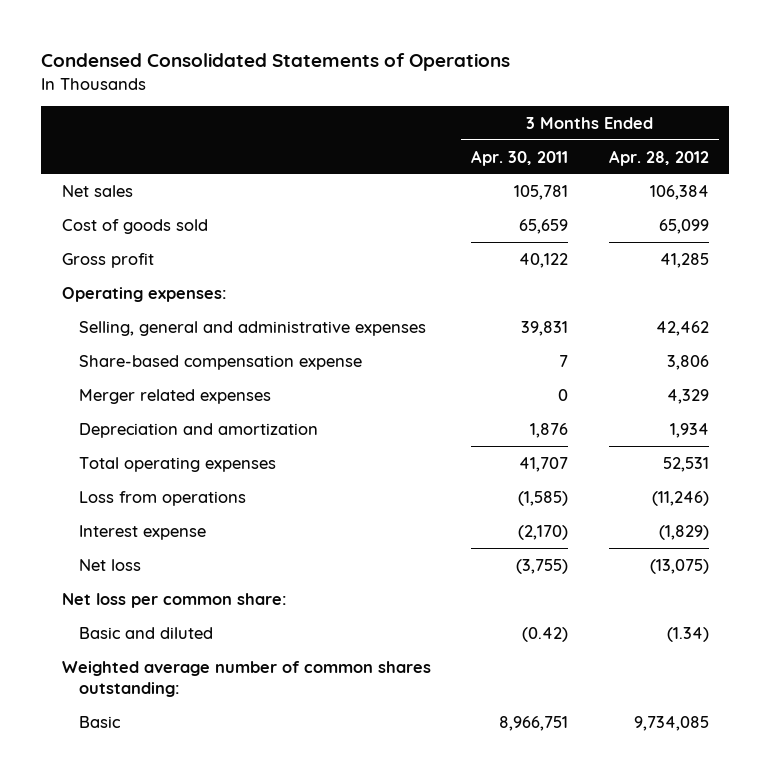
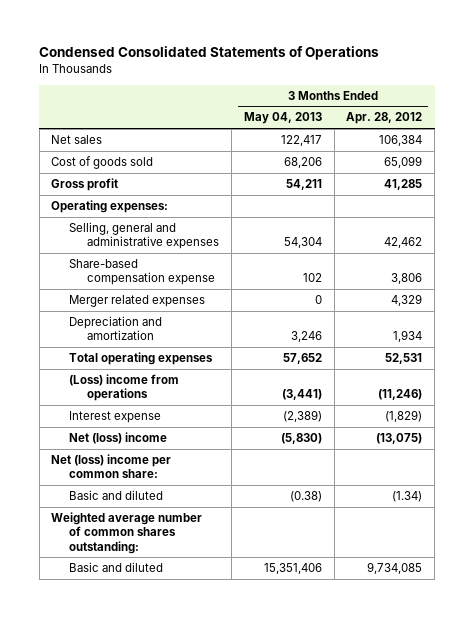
- | 3 Months Ended Apr. 30, 2011 | 3 Months Ended Apr. 28, 2012
+ | 3 Months Ended May 04, 2013 | 3 Months Ended Apr. 28, 2012
- Loss from operations | (1,585) | (11,246)
+ (Loss) income from operations | (3,441) | (11,246)
- Net loss | (3,755) | (13,075)
- Net loss per common share:
+ Net (loss) income | (5,830) | (13,075)
+ Net (loss) income per common share:
- Basic | 8,966,751 | 9,734,085
+ Basic and diluted | 15,351,406 | 9,734,085

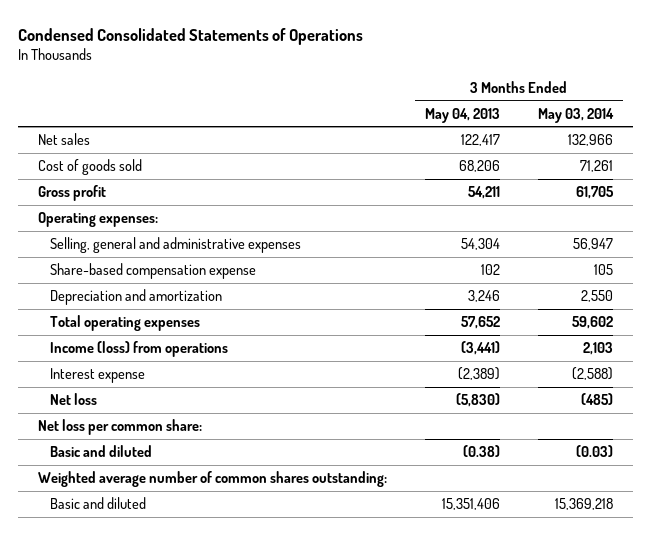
- | 3 Months Ended May 04, 2013 | 3 Months Ended Apr. 28, 2012
+ | 3 Months Ended May 04, 2013 | 3 Months Ended May 03, 2014
- Merger related expenses | 0 | 4,329
- (Loss) income from operations | (3,441) | (11,246)
+ Income (loss) from operations | (3,441) | 2,103
- Net (loss) income | (5,830) | (13,075)
- Net (loss) income per common share:
+ Net loss | (5,830) | (485)
+ Net loss per common share:

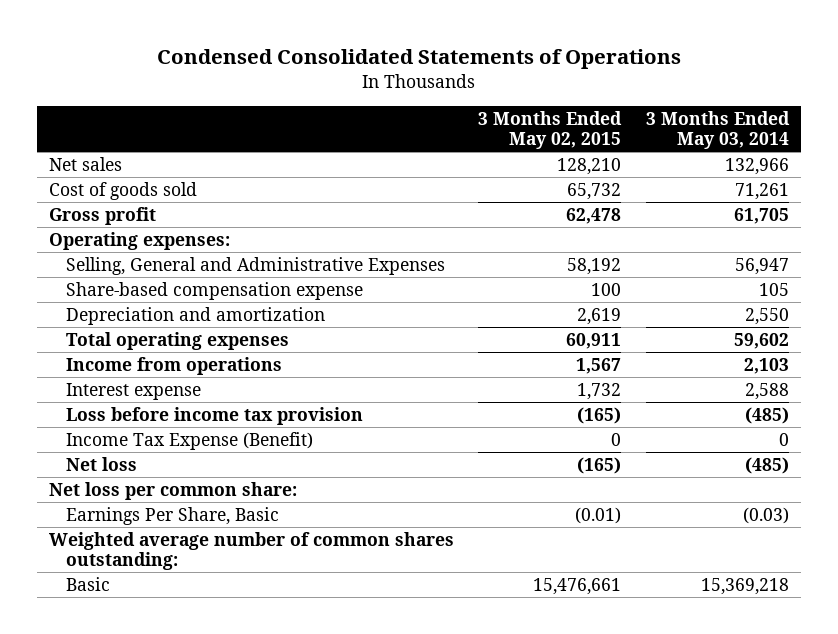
- | 3 Months Ended May 04, 2013 | 3 Months Ended May 03, 2014
+ | 3 Months Ended May 02, 2015 | 3 Months Ended May 03, 2014
- Selling, general and administrative expenses | 54,304 | 56,947
+ Selling, General and Administrative Expenses | 58,192 | 56,947
- Income (loss) from operations | (3,441) | 2,103
- Interest expense | (2,389) | (2,588)
+ Income from operations | 1,567 | 2,103
+ Interest expense | 1,732 | 2,588
+ Loss before income tax provision | (165) | (485)
+ Income Tax Expense (Benefit) | 0 | 0
- Basic and diluted | (0.38) | (0.03)
+ Earnings Per Share, Basic | (0.01) | (0.03)
- Basic and diluted | 15,351,406 | 15,369,218
+ Basic | 15,476,661 | 15,369,218

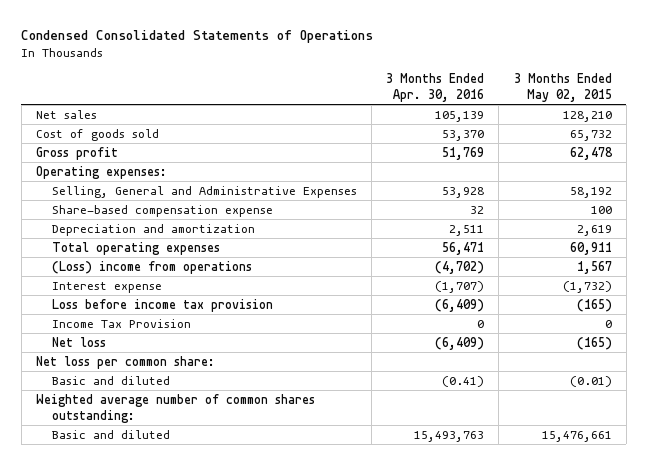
- | 3 Months Ended May 02, 2015 | 3 Months Ended May 03, 2014
+ | 3 Months Ended Apr. 30, 2016 | 3 Months Ended May 02, 2015
- Income from operations | 1,567 | 2,103
- Interest expense | 1,732 | 2,588
+ (Loss) income from operations | (4,702) | 1,567
+ Interest expense | (1,707) | (1,732)
- Income Tax Expense (Benefit) | 0 | 0
+ Income Tax Provision | 0 | 0
- Earnings Per Share, Basic | (0.01) | (0.03)
+ Basic and diluted | (0.41) | (0.01)
- Basic | 15,476,661 | 15,369,218
+ Basic and diluted | 15,493,763 | 15,476,661

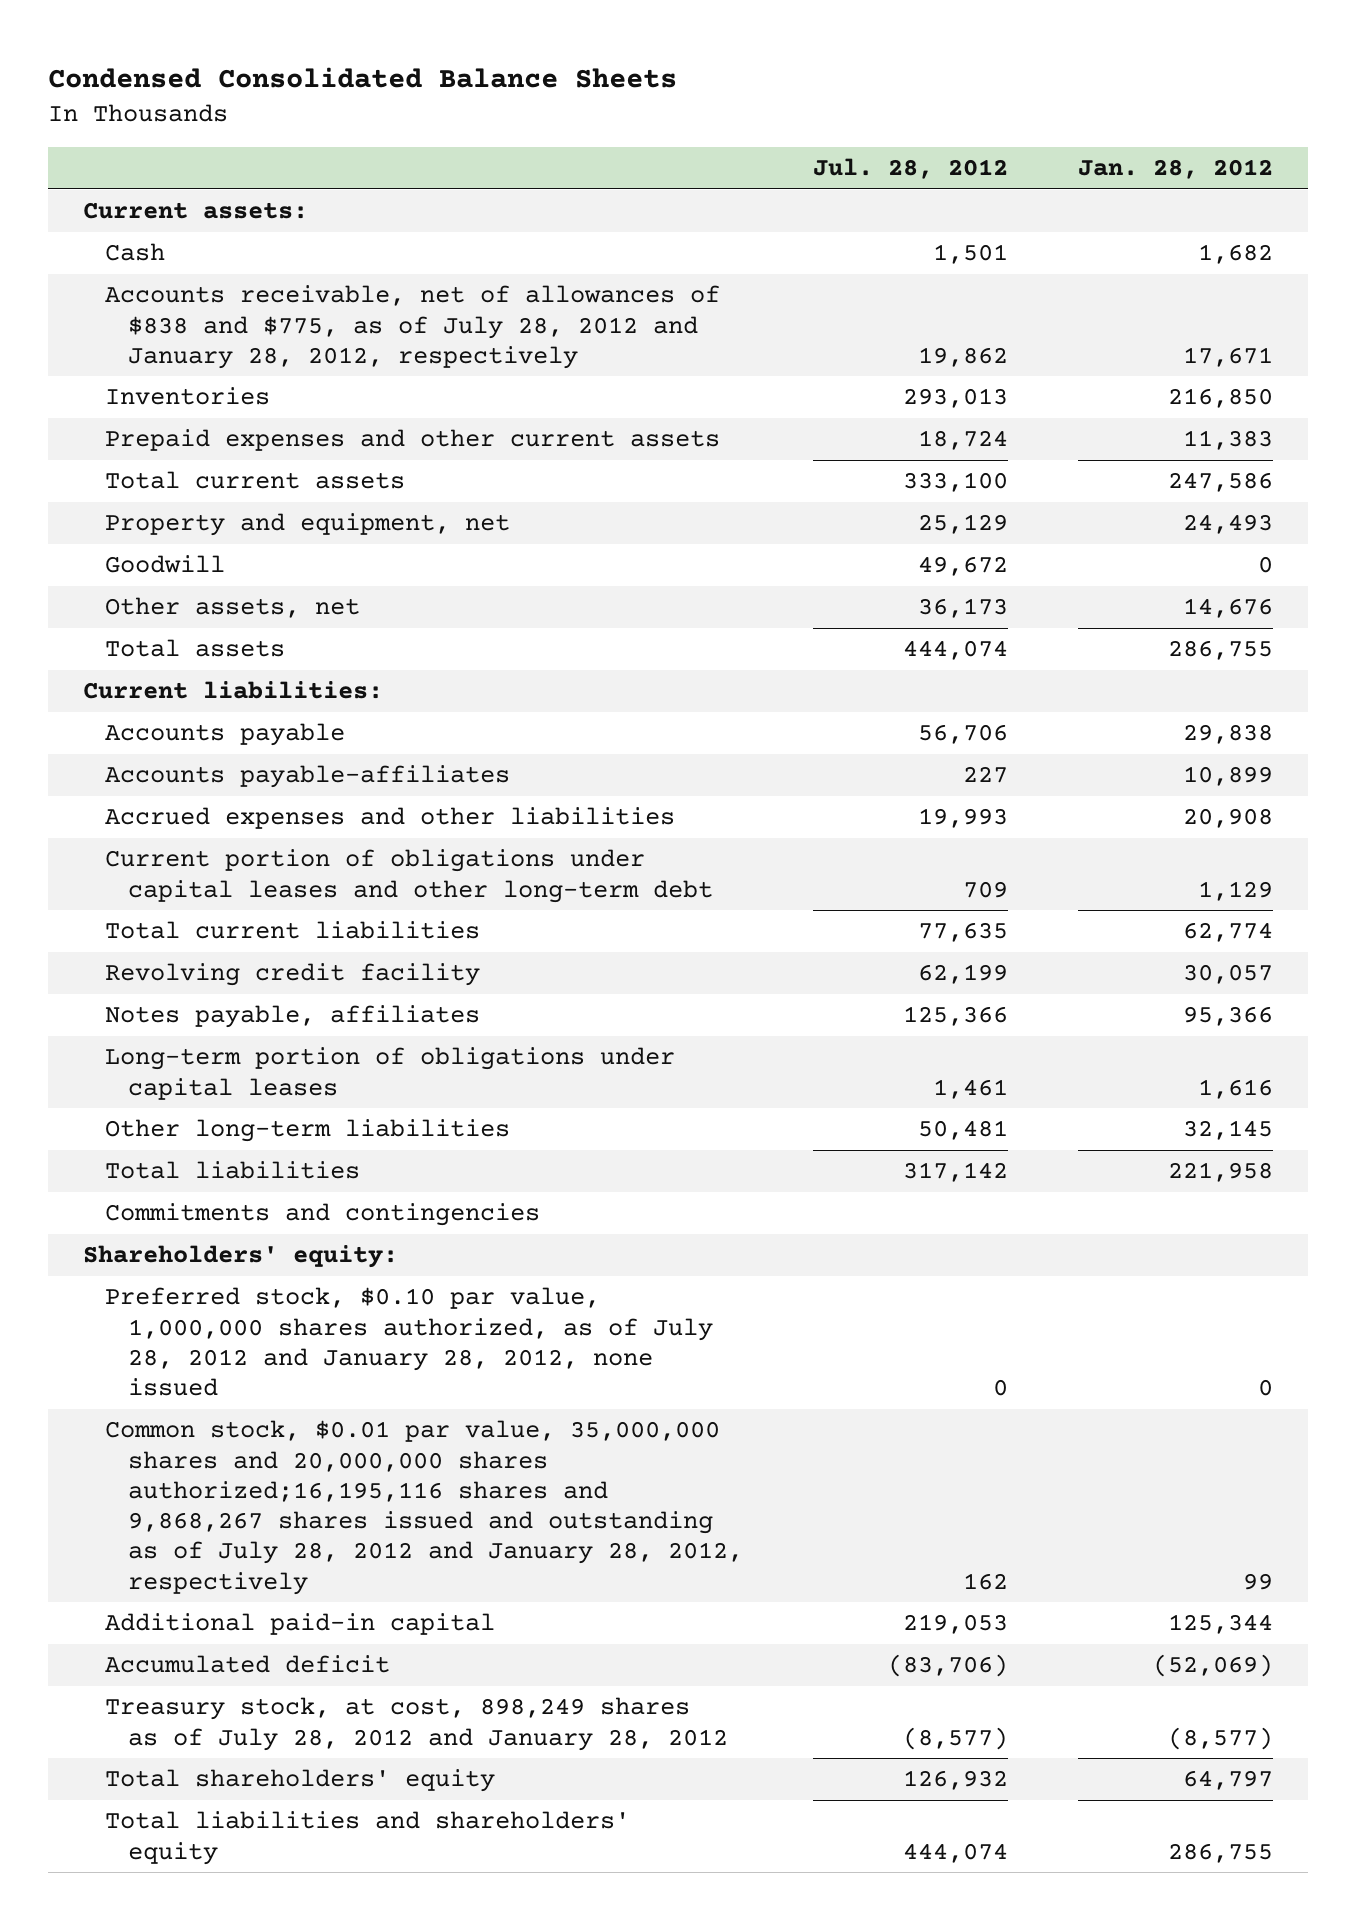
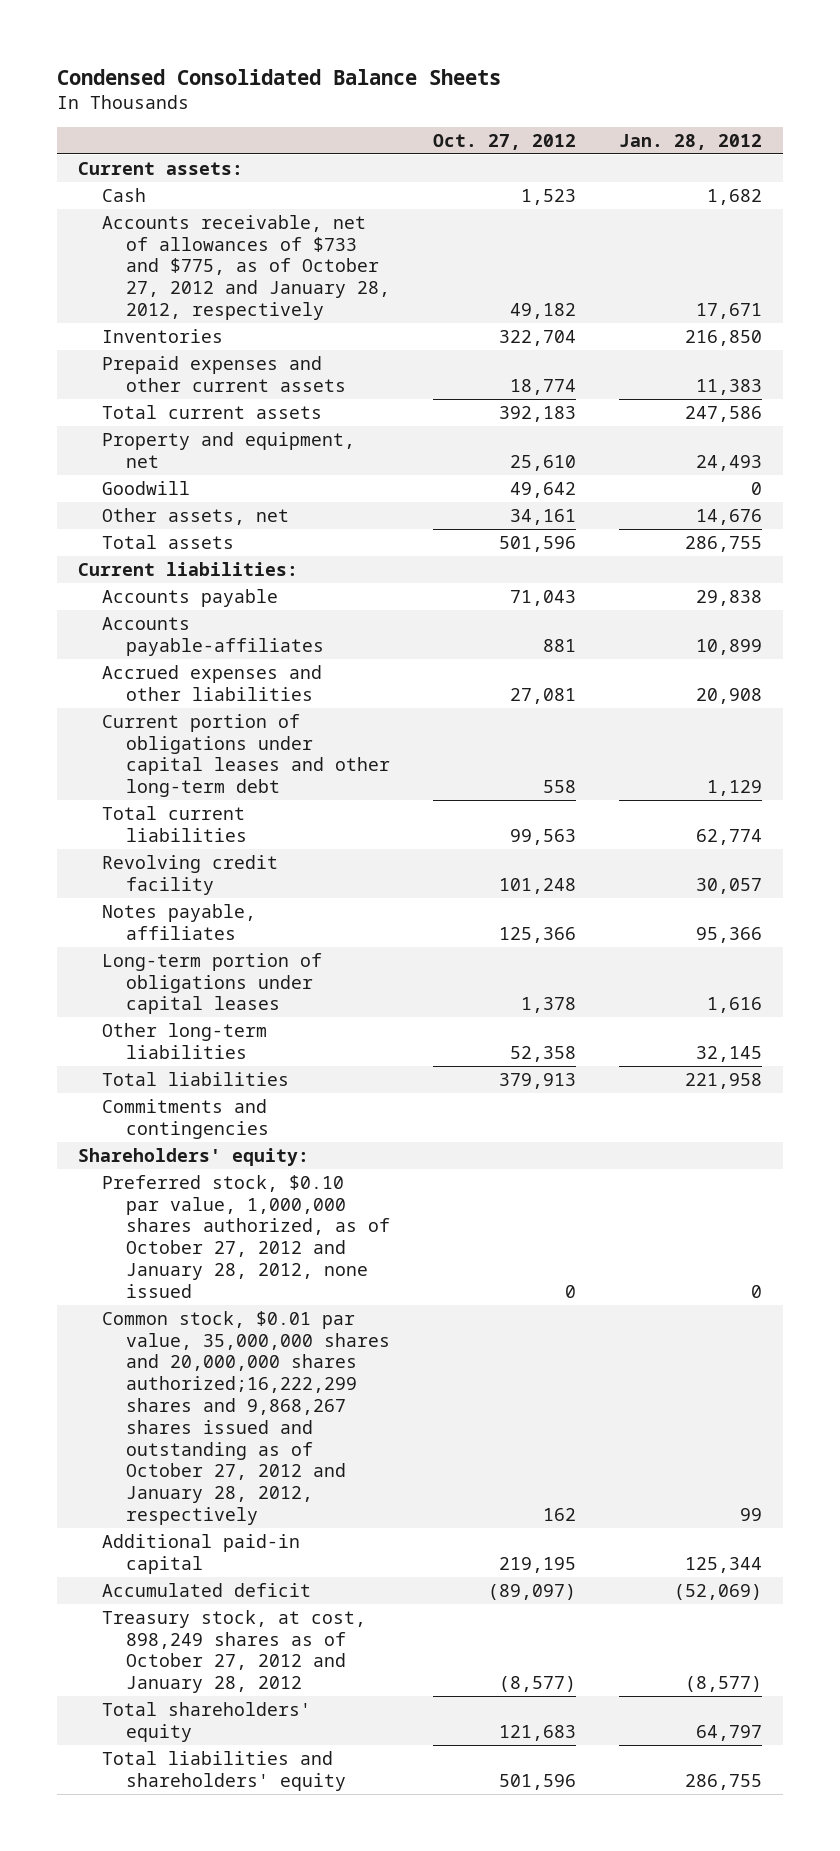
- | Jul. 28, 2012 | Jan. 28, 2012
+ | Oct. 27, 2012 | Jan. 28, 2012
- Accounts receivable, net of allowances of $838 and $775, as of July 28, 2012 and January 28, 2012, respectively | 19,862 | 17,671
+ Accounts receivable, net of allowances of $733 and $775, as of October 27, 2012 and January 28, 2012, respectively | 49,182 | 17,671
- Preferred stock, $0.10 par value, 1,000,000 shares authorized, as of July 28, 2012 and January 28, 2012, none issued | 0 | 0
- Common stock, $0.01 par value, 35,000,000 shares and 20,000,000 shares authorized;16,195,116 shares and 9,868,267 shares issued and outstanding as of July 28, 2012 and January 28, 2012, respectively | 162 | 99
+ Preferred stock, $0.10 par value, 1,000,000 shares authorized, as of October 27, 2012 and January 28, 2012, none issued | 0 | 0
+ Common stock, $0.01 par value, 35,000,000 shares and 20,000,000 shares authorized;16,222,299 shares and 9,868,267 shares issued and outstanding as of October 27, 2012 and January 28, 2012, respectively | 162 | 99
- Treasury stock, at cost, 898,249 shares as of July 28, 2012 and January 28, 2012 | (8,577) | (8,577)
+ Treasury stock, at cost, 898,249 shares as of October 27, 2012 and January 28, 2012 | (8,577) | (8,577)

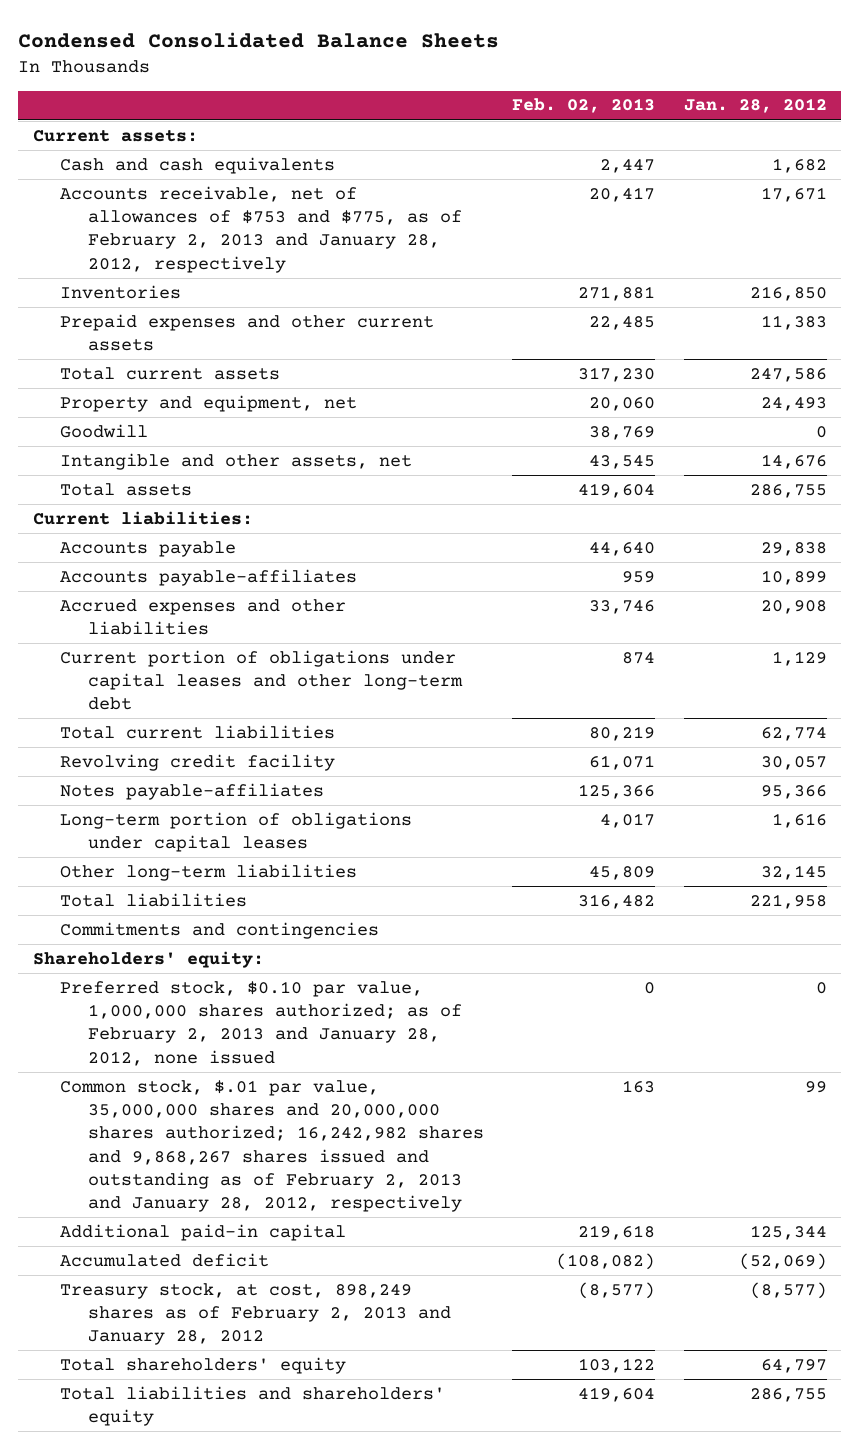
- | Oct. 27, 2012 | Jan. 28, 2012
+ | Feb. 02, 2013 | Jan. 28, 2012
- Cash | 1,523 | 1,682
- Accounts receivable, net of allowances of $733 and $775, as of October 27, 2012 and January 28, 2012, respectively | 49,182 | 17,671
+ Cash and cash equivalents | 2,447 | 1,682
+ Accounts receivable, net of allowances of $753 and $775, as of February 2, 2013 and January 28, 2012, respectively | 20,417 | 17,671
- Other assets, net | 34,161 | 14,676
+ Intangible and other assets, net | 43,545 | 14,676
- Notes payable, affiliates | 125,366 | 95,366
+ Notes payable-affiliates | 125,366 | 95,366
- Preferred stock, $0.10 par value, 1,000,000 shares authorized, as of October 27, 2012 and January 28, 2012, none issued | 0 | 0
- Common stock, $0.01 par value, 35,000,000 shares and 20,000,000 shares authorized;16,222,299 shares and 9,868,267 shares issued and outstanding as of October 27, 2012 and January 28, 2012, respectively | 162 | 99
+ Preferred stock, $0.10 par value, 1,000,000 shares authorized; as of February 2, 2013 and January 28, 2012, none issued | 0 | 0
+ Common stock, $.01 par value, 35,000,000 shares and 20,000,000 shares authorized; 16,242,982 shares and 9,868,267 shares issued and outstanding as of February 2, 2013 and January 28, 2012, respectively | 163 | 99
- Treasury stock, at cost, 898,249 shares as of October 27, 2012 and January 28, 2012 | (8,577) | (8,577)
+ Treasury stock, at cost, 898,249 shares as of February 2, 2013 and January 28, 2012 | (8,577) | (8,577)

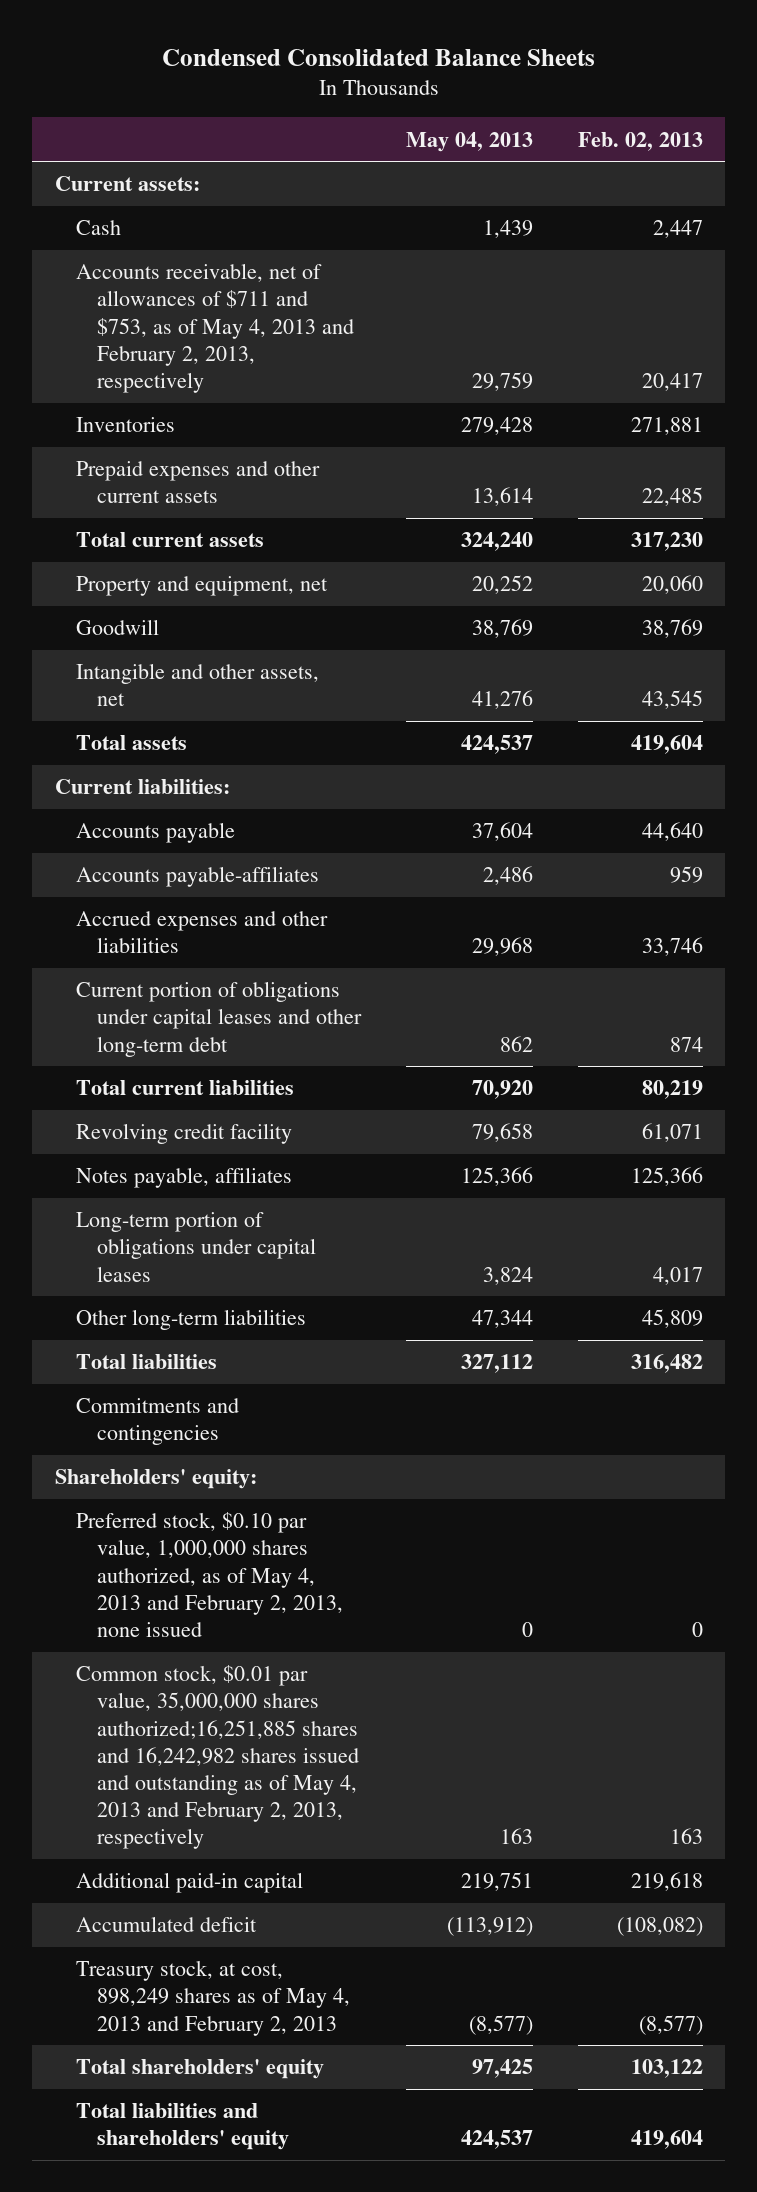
- | Feb. 02, 2013 | Jan. 28, 2012
+ | May 04, 2013 | Feb. 02, 2013
- Cash and cash equivalents | 2,447 | 1,682
- Accounts receivable, net of allowances of $753 and $775, as of February 2, 2013 and January 28, 2012, respectively | 20,417 | 17,671
+ Cash | 1,439 | 2,447
+ Accounts receivable, net of allowances of $711 and $753, as of May 4, 2013 and February 2, 2013, respectively | 29,759 | 20,417
- Notes payable-affiliates | 125,366 | 95,366
+ Notes payable, affiliates | 125,366 | 125,366
- Preferred stock, $0.10 par value, 1,000,000 shares authorized; as of February 2, 2013 and January 28, 2012, none issued | 0 | 0
- Common stock, $.01 par value, 35,000,000 shares and 20,000,000 shares authorized; 16,242,982 shares and 9,868,267 shares issued and outstanding as of February 2, 2013 and January 28, 2012, respectively | 163 | 99
+ Preferred stock, $0.10 par value, 1,000,000 shares authorized, as of May 4, 2013 and February 2, 2013, none issued | 0 | 0
+ Common stock, $0.01 par value, 35,000,000 shares authorized;16,251,885 shares and 16,242,982 shares issued and outstanding as of May 4, 2013 and February 2, 2013, respectively | 163 | 163
- Treasury stock, at cost, 898,249 shares as of February 2, 2013 and January 28, 2012 | (8,577) | (8,577)
+ Treasury stock, at cost, 898,249 shares as of May 4, 2013 and February 2, 2013 | (8,577) | (8,577)

